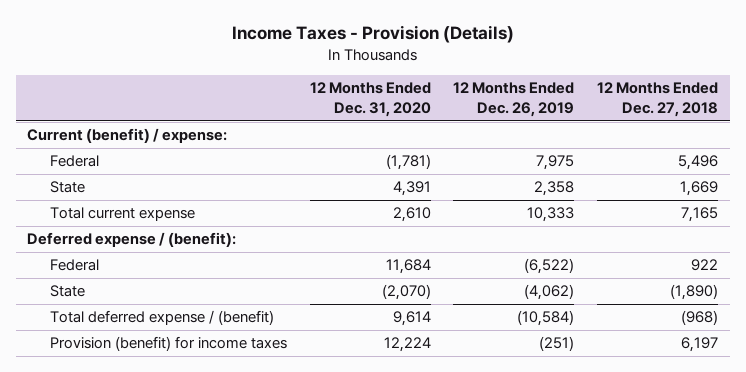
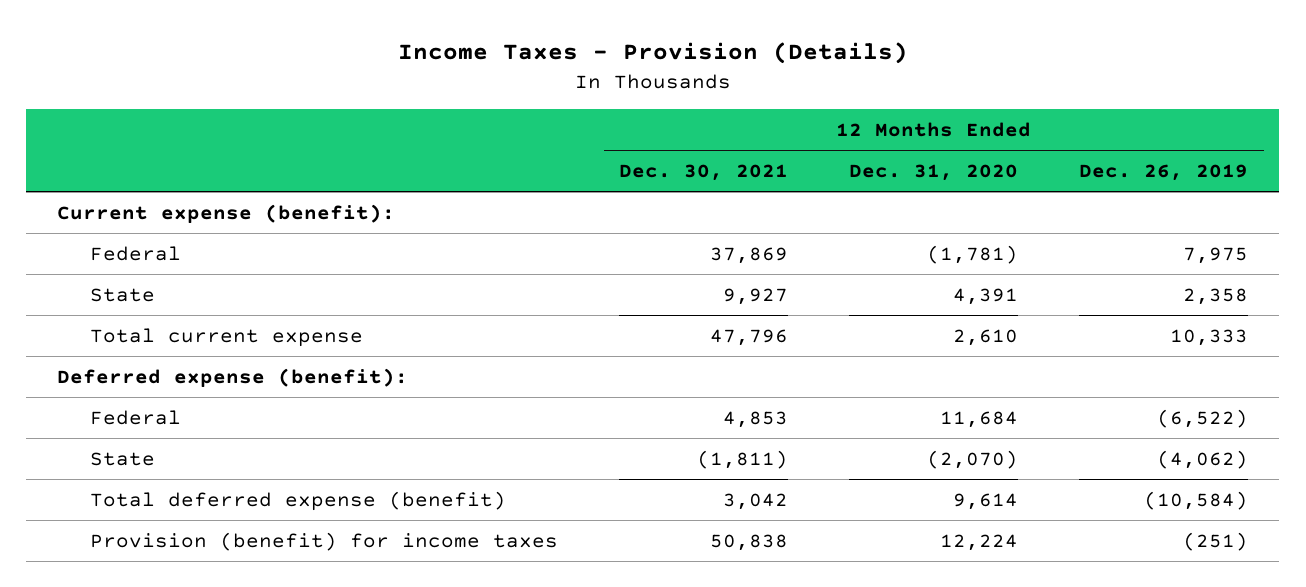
- | 12 Months Ended Dec. 31, 2020 | 12 Months Ended Dec. 26, 2019 | 12 Months Ended Dec. 27, 2018
+ | 12 Months Ended Dec. 30, 2021 | 12 Months Ended Dec. 31, 2020 | 12 Months Ended Dec. 26, 2019
- Current (benefit) / expense:
+ Current expense (benefit):
- Deferred expense / (benefit):
+ Deferred expense (benefit):
- Total deferred expense / (benefit) | 9,614 | (10,584) | (968)
+ Total deferred expense (benefit) | 3,042 | 9,614 | (10,584)

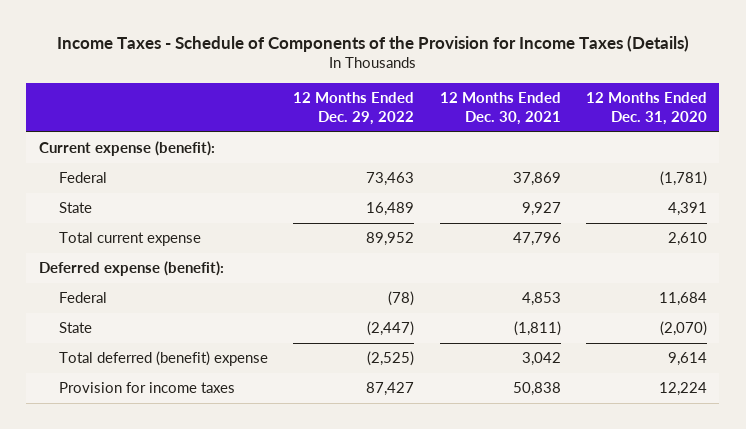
- Income Taxes - Provision (Details)
+ Income Taxes - Schedule of Components of the Provision for Income Taxes (Details)
- | 12 Months Ended Dec. 30, 2021 | 12 Months Ended Dec. 31, 2020 | 12 Months Ended Dec. 26, 2019
+ | 12 Months Ended Dec. 29, 2022 | 12 Months Ended Dec. 30, 2021 | 12 Months Ended Dec. 31, 2020
- Total deferred expense (benefit) | 3,042 | 9,614 | (10,584)
- Provision (benefit) for income taxes | 50,838 | 12,224 | (251)
+ Total deferred (benefit) expense | (2,525) | 3,042 | 9,614
+ Provision for income taxes | 87,427 | 50,838 | 12,224

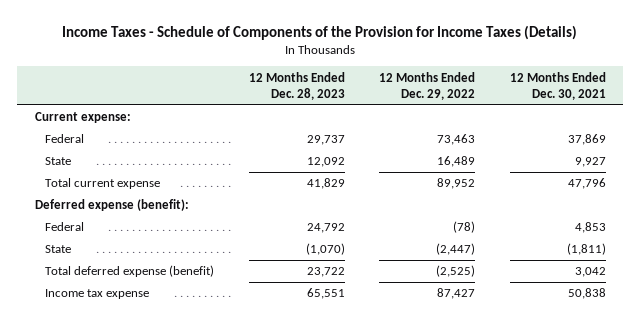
- | 12 Months Ended Dec. 29, 2022 | 12 Months Ended Dec. 30, 2021 | 12 Months Ended Dec. 31, 2020
+ | 12 Months Ended Dec. 28, 2023 | 12 Months Ended Dec. 29, 2022 | 12 Months Ended Dec. 30, 2021
- Current expense (benefit):
+ Current expense:
- Total deferred (benefit) expense | (2,525) | 3,042 | 9,614
- Provision for income taxes | 87,427 | 50,838 | 12,224
+ Total deferred expense (benefit) | 23,722 | (2,525) | 3,042
+ Income tax expense | 65,551 | 87,427 | 50,838

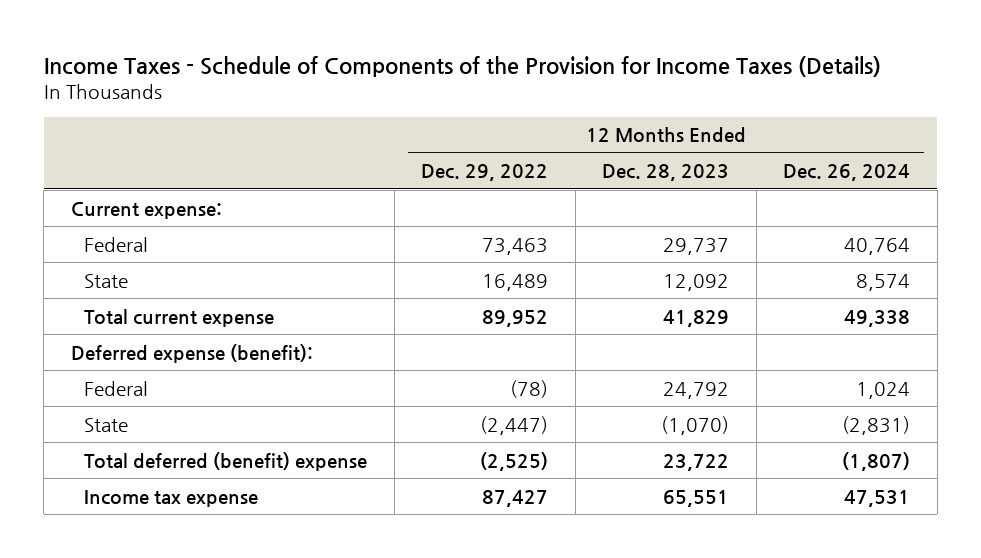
- | 12 Months Ended Dec. 28, 2023 | 12 Months Ended Dec. 29, 2022 | 12 Months Ended Dec. 30, 2021
+ | 12 Months Ended Dec. 29, 2022 | 12 Months Ended Dec. 28, 2023 | 12 Months Ended Dec. 26, 2024
- Total deferred expense (benefit) | 23,722 | (2,525) | 3,042
+ Total deferred (benefit) expense | (2,525) | 23,722 | (1,807)

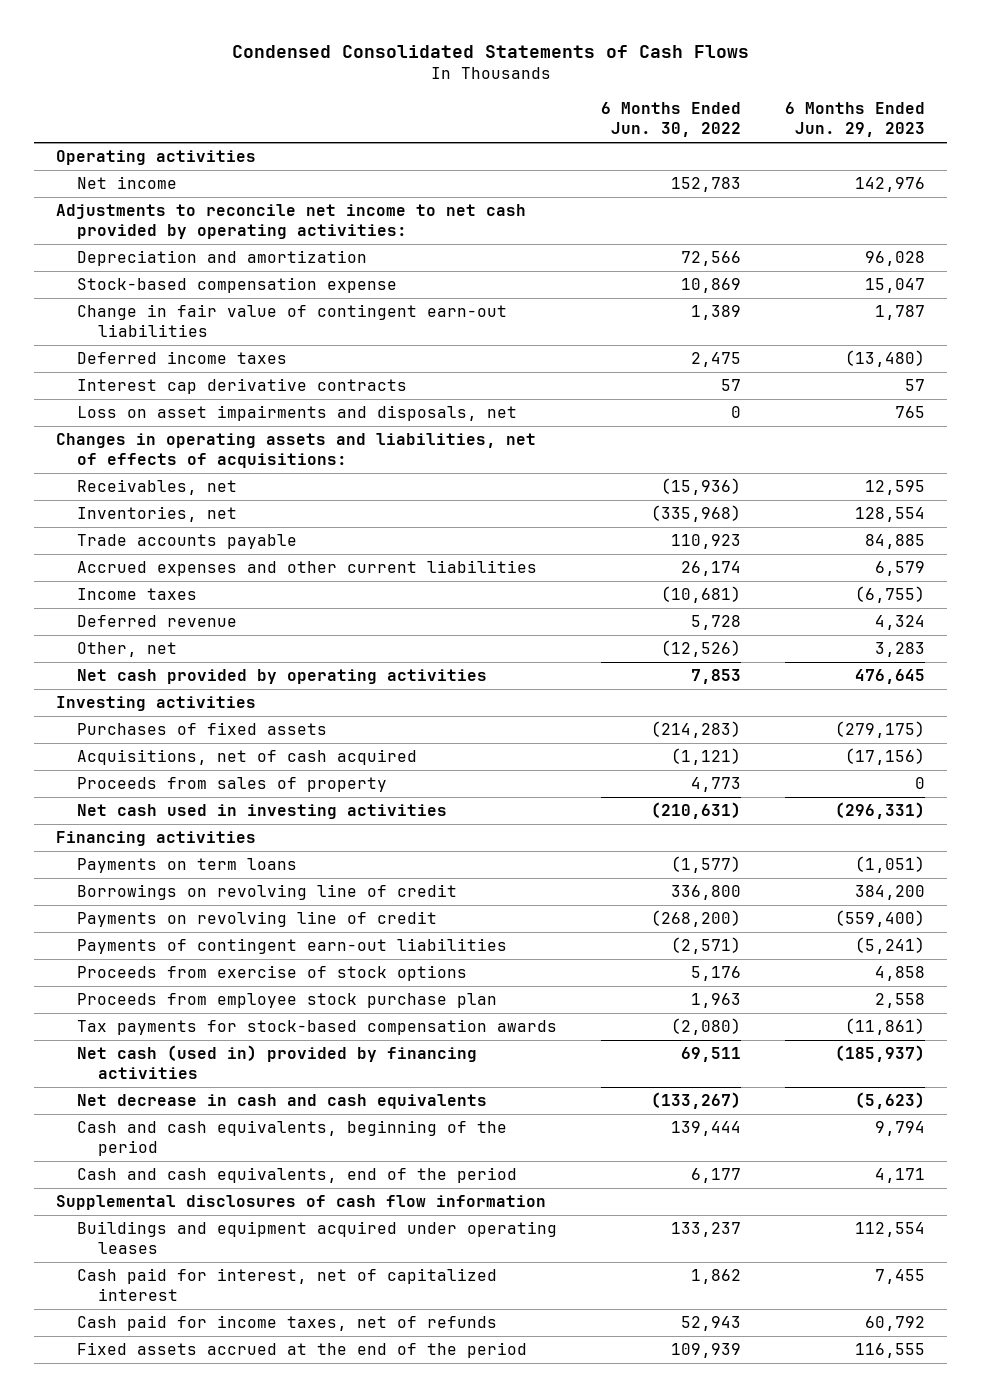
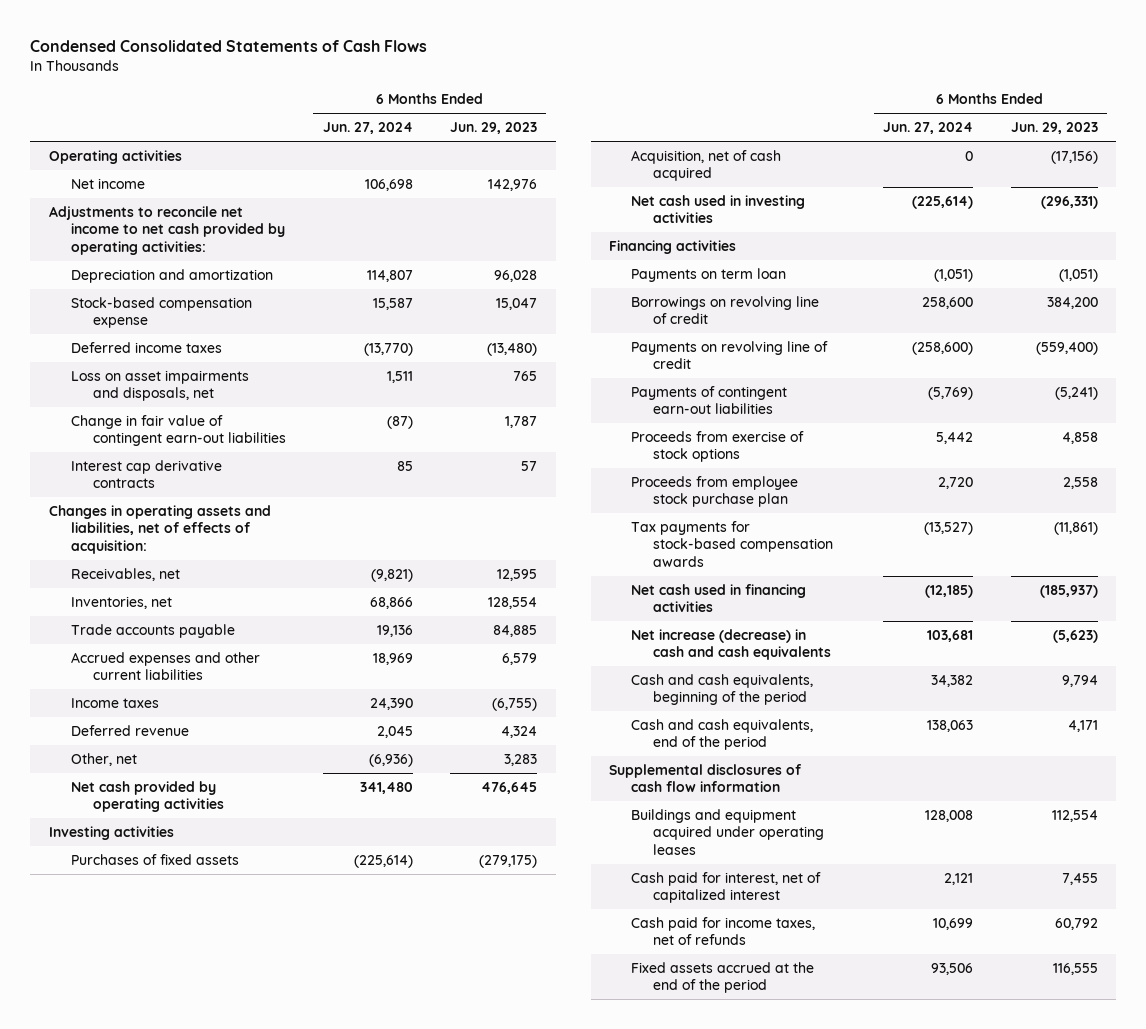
- | 6 Months Ended Jun. 30, 2022 | 6 Months Ended Jun. 29, 2023
+ | 6 Months Ended Jun. 27, 2024 | 6 Months Ended Jun. 29, 2023
- Changes in operating assets and liabilities, net of effects of acquisitions:
moved down: Change in fair value of contingent earn-out liabilities | (87) | 1,787
moved down: Interest cap derivative contracts | 85 | 57
+ Changes in operating assets and liabilities, net of effects of acquisition:
- Acquisitions, net of cash acquired | (1,121) | (17,156)
- Proceeds from sales of property | 4,773 | 0
+ Acquisition, net of cash acquired | 0 | (17,156)
- Payments on term loans | (1,577) | (1,051)
+ Payments on term loan | (1,051) | (1,051)
- Net cash (used in) provided by financing activities | 69,511 | (185,937)
- Net decrease in cash and cash equivalents | (133,267) | (5,623)
+ Net cash used in financing activities | (12,185) | (185,937)
+ Net increase (decrease) in cash and cash equivalents | 103,681 | (5,623)

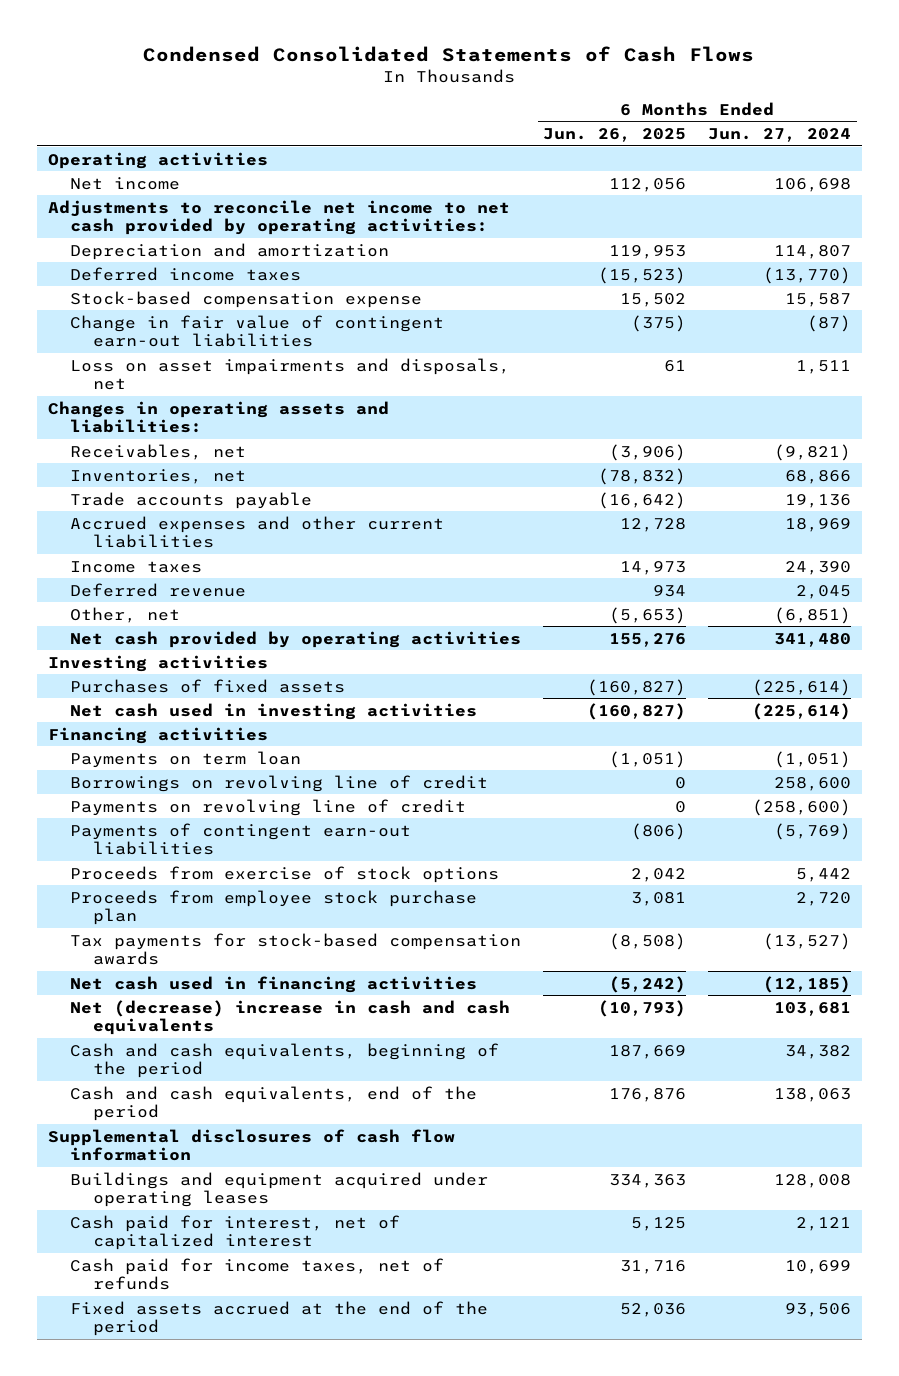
- | 6 Months Ended Jun. 27, 2024 | 6 Months Ended Jun. 29, 2023
+ | 6 Months Ended Jun. 26, 2025 | 6 Months Ended Jun. 27, 2024
moved down: Stock-based compensation expense | 15,502 | 15,587
- Interest cap derivative contracts | 85 | 57
- Changes in operating assets and liabilities, net of effects of acquisition:
moved down: Loss on asset impairments and disposals, net | 61 | 1,511
+ Changes in operating assets and liabilities:
- Other, net | (6,936) | 3,283
+ Other, net | (5,653) | (6,851)
- Acquisition, net of cash acquired | 0 | (17,156)
- Net increase (decrease) in cash and cash equivalents | 103,681 | (5,623)
+ Net (decrease) increase in cash and cash equivalents | (10,793) | 103,681

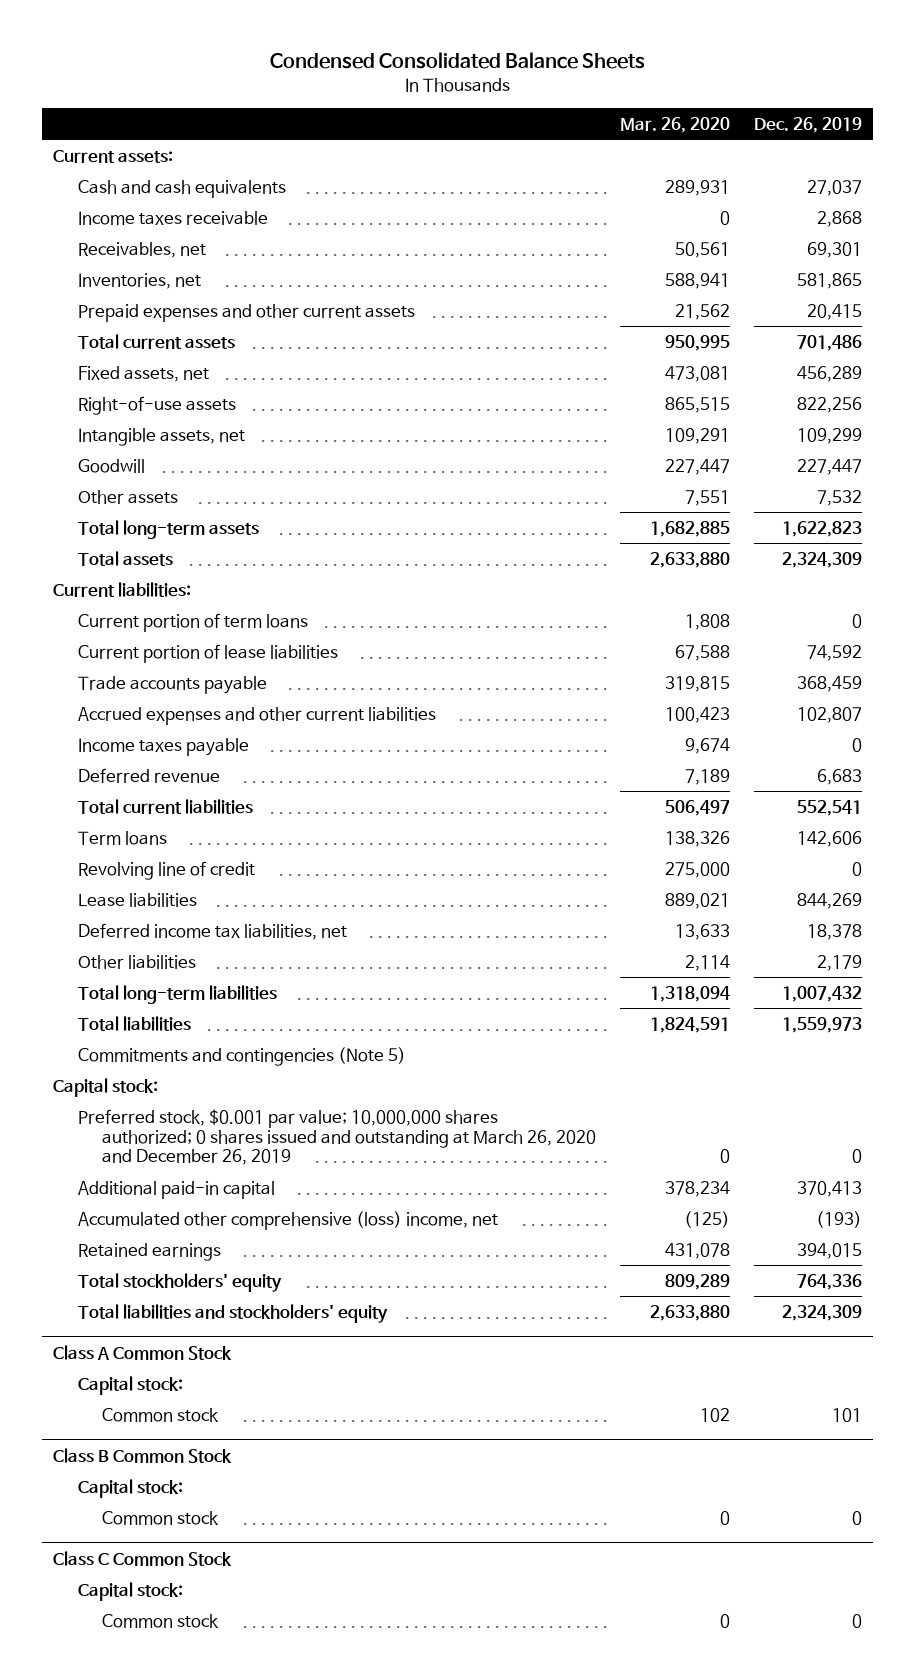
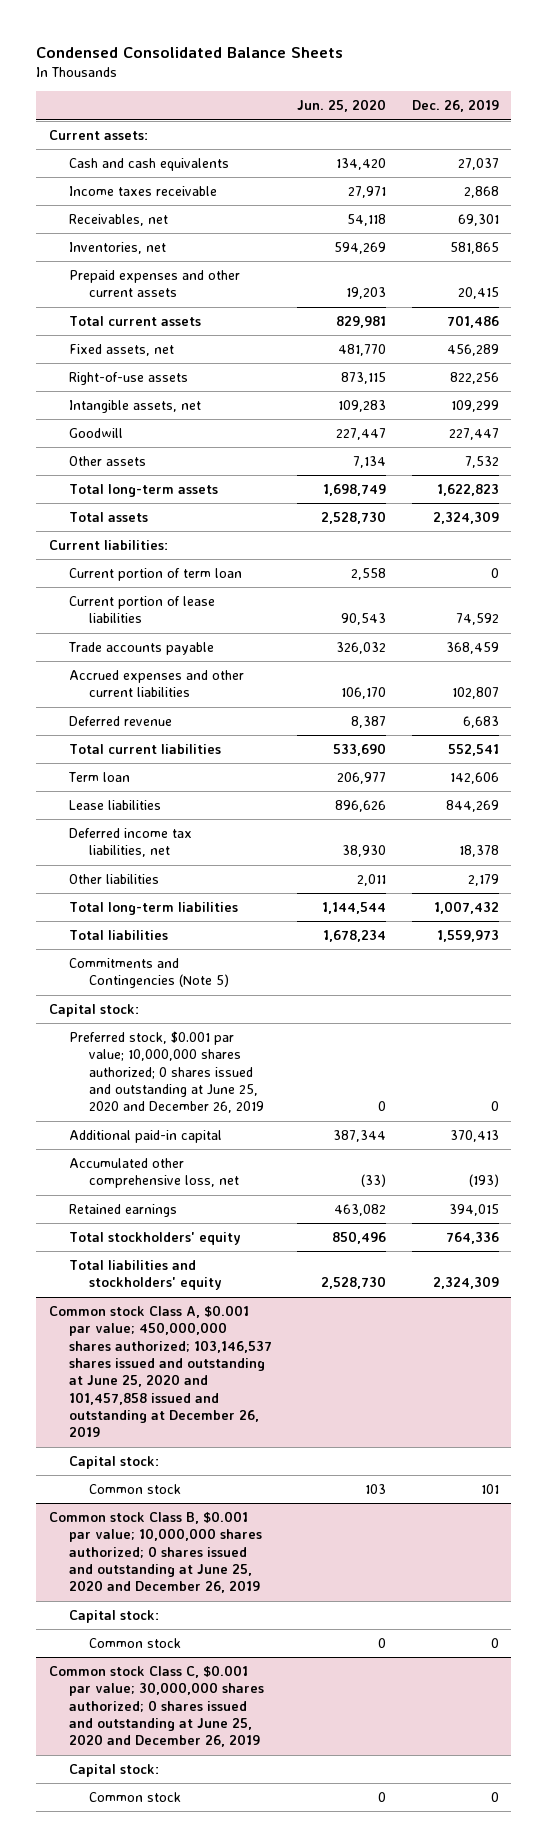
- | Mar. 26, 2020 | Dec. 26, 2019
+ | Jun. 25, 2020 | Dec. 26, 2019
- Current portion of term loans | 1,808 | 0
+ Current portion of term loan | 2,558 | 0
- Income taxes payable | 9,674 | 0
- Term loans | 138,326 | 142,606
- Revolving line of credit | 275,000 | 0
+ Term loan | 206,977 | 142,606
- Commitments and contingencies (Note 5)
+ Commitments and Contingencies (Note 5)
- Preferred stock, $0.001 par value; 10,000,000 shares authorized; 0 shares issued and outstanding at March 26, 2020 and December 26, 2019 | 0 | 0
+ Preferred stock, $0.001 par value; 10,000,000 shares authorized; 0 shares issued and outstanding at June 25, 2020 and December 26, 2019 | 0 | 0
- Accumulated other comprehensive (loss) income, net | (125) | (193)
+ Accumulated other comprehensive loss, net | (33) | (193)
- Class A Common Stock
+ Common stock Class A, $0.001 par value; 450,000,000 shares authorized; 103,146,537 shares issued and outstanding at June 25, 2020 and 101,457,858 issued and outstanding at December 26, 2019
- Class B Common Stock
+ Common stock Class B, $0.001 par value; 10,000,000 shares authorized; 0 shares issued and outstanding at June 25, 2020 and December 26, 2019
- Class C Common Stock
+ Common stock Class C, $0.001 par value; 30,000,000 shares authorized; 0 shares issued and outstanding at June 25, 2020 and December 26, 2019

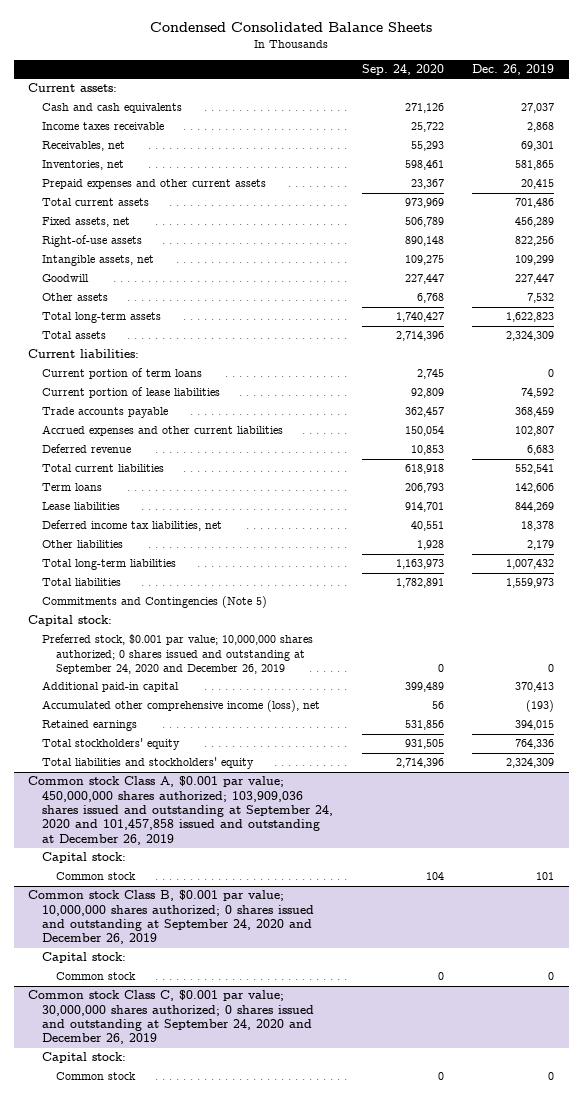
- | Jun. 25, 2020 | Dec. 26, 2019
+ | Sep. 24, 2020 | Dec. 26, 2019
- Current portion of term loan | 2,558 | 0
+ Current portion of term loans | 2,745 | 0
- Term loan | 206,977 | 142,606
+ Term loans | 206,793 | 142,606
- Preferred stock, $0.001 par value; 10,000,000 shares authorized; 0 shares issued and outstanding at June 25, 2020 and December 26, 2019 | 0 | 0
+ Preferred stock, $0.001 par value; 10,000,000 shares authorized; 0 shares issued and outstanding at September 24, 2020 and December 26, 2019 | 0 | 0
- Accumulated other comprehensive loss, net | (33) | (193)
+ Accumulated other comprehensive income (loss), net | 56 | (193)
- Common stock Class A, $0.001 par value; 450,000,000 shares authorized; 103,146,537 shares issued and outstanding at June 25, 2020 and 101,457,858 issued and outstanding at December 26, 2019
+ Common stock Class A, $0.001 par value; 450,000,000 shares authorized; 103,909,036 shares issued and outstanding at September 24, 2020 and 101,457,858 issued and outstanding at December 26, 2019
- Common stock Class B, $0.001 par value; 10,000,000 shares authorized; 0 shares issued and outstanding at June 25, 2020 and December 26, 2019
+ Common stock Class B, $0.001 par value; 10,000,000 shares authorized; 0 shares issued and outstanding at September 24, 2020 and December 26, 2019
- Common stock Class C, $0.001 par value; 30,000,000 shares authorized; 0 shares issued and outstanding at June 25, 2020 and December 26, 2019
+ Common stock Class C, $0.001 par value; 30,000,000 shares authorized; 0 shares issued and outstanding at September 24, 2020 and December 26, 2019

